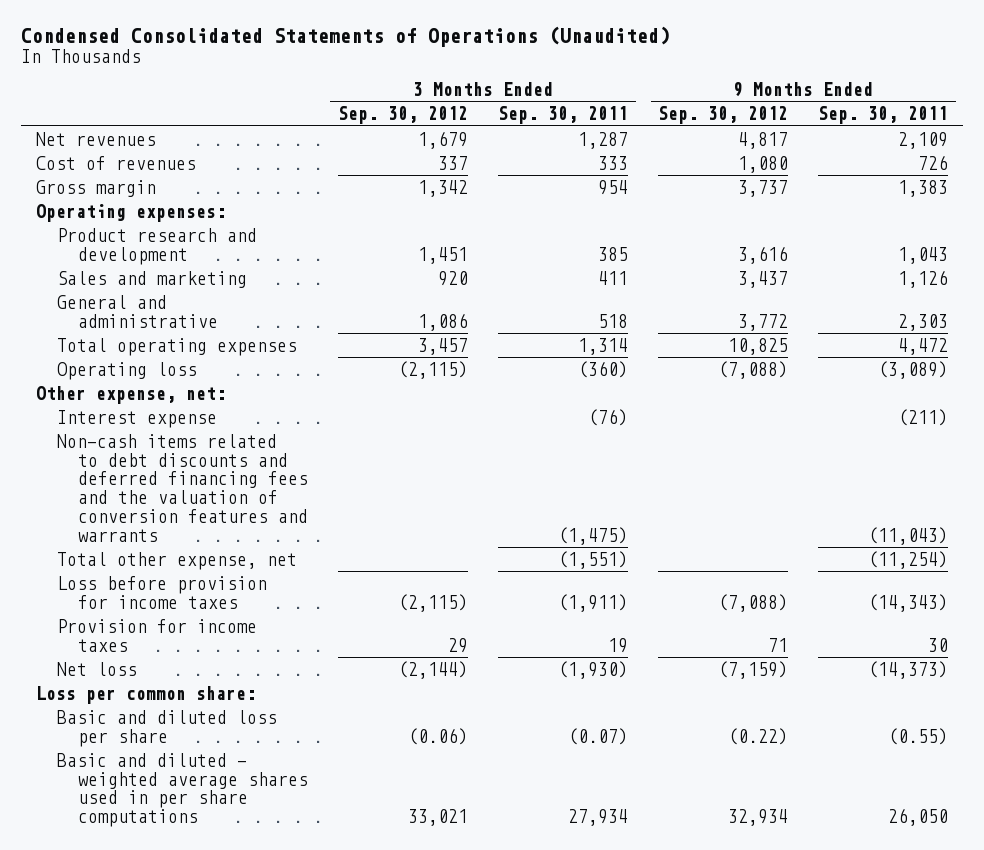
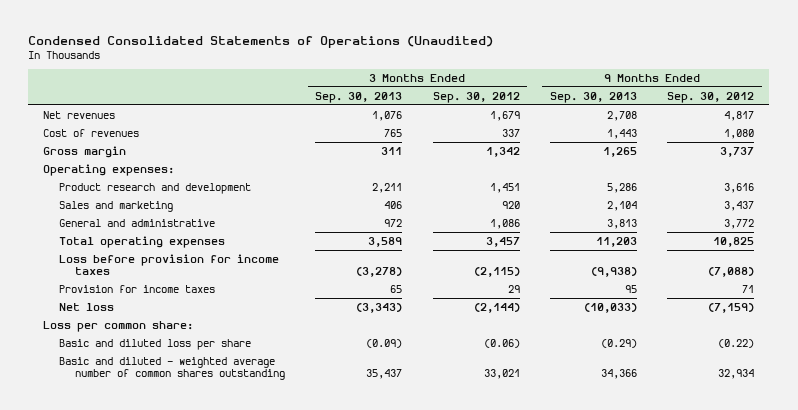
- | 3 Months Ended Sep. 30, 2012 | 3 Months Ended Sep. 30, 2011 | 9 Months Ended Sep. 30, 2012 | 9 Months Ended Sep. 30, 2011
+ | 3 Months Ended Sep. 30, 2013 | 3 Months Ended Sep. 30, 2012 | 9 Months Ended Sep. 30, 2013 | 9 Months Ended Sep. 30, 2012
- Operating loss | (2,115) | (360) | (7,088) | (3,089)
- Other expense, net:
- Interest expense | | (76) | | (211)
- Non-cash items related to debt discounts and deferred financing fees and the valuation of conversion features and warrants | | (1,475) | | (11,043)
- Total other expense, net | | (1,551) | | (11,254)
- Basic and diluted - weighted average shares used in per share computations | 33,021 | 27,934 | 32,934 | 26,050
+ Basic and diluted - weighted average number of common shares outstanding | 35,437 | 33,021 | 34,366 | 32,934

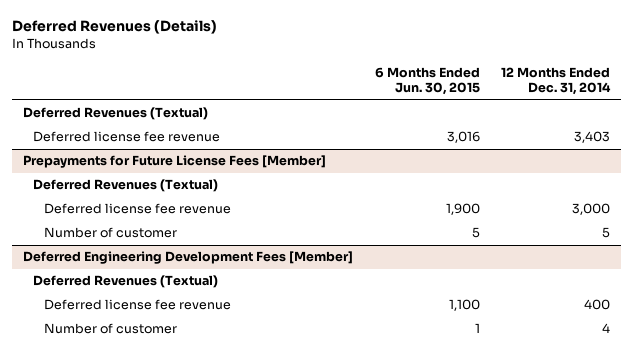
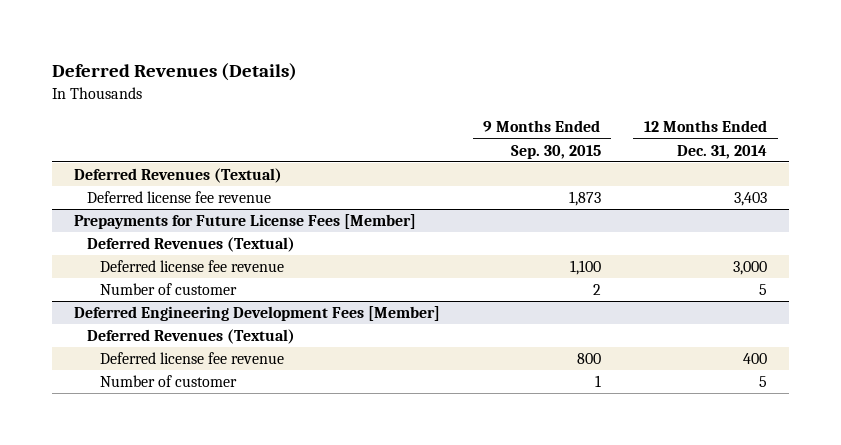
- | 6 Months Ended Jun. 30, 2015 | 12 Months Ended Dec. 31, 2014
+ | 9 Months Ended Sep. 30, 2015 | 12 Months Ended Dec. 31, 2014
@ Deferred Engineering Development Fees [Member]
- Number of customer | 1 | 4
+ Number of customer | 1 | 5

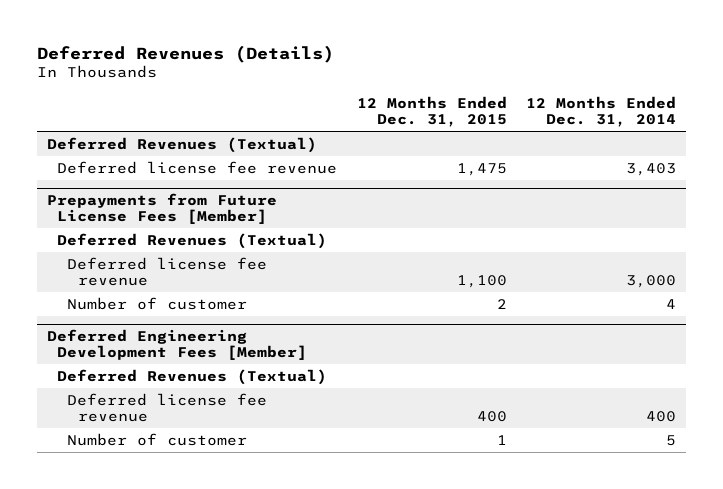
- | 9 Months Ended Sep. 30, 2015 | 12 Months Ended Dec. 31, 2014
+ | 12 Months Ended Dec. 31, 2015 | 12 Months Ended Dec. 31, 2014
- Prepayments for Future License Fees [Member]
+ Prepayments from Future License Fees [Member]
- Number of customer | 2 | 5
+ Number of customer | 2 | 4

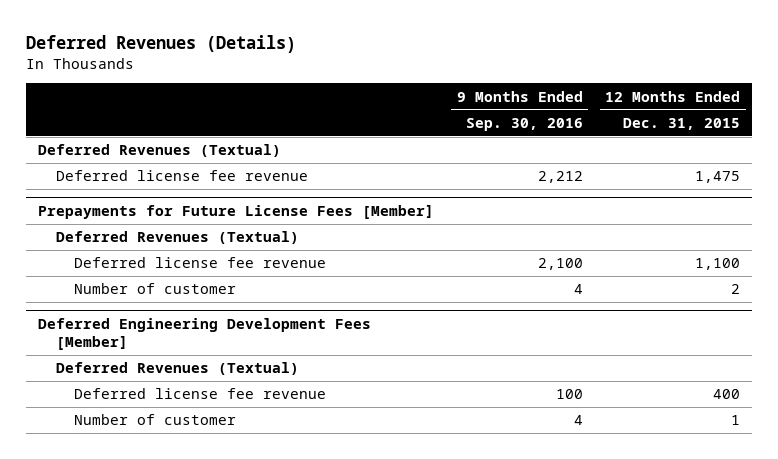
- | 12 Months Ended Dec. 31, 2015 | 12 Months Ended Dec. 31, 2014
+ | 9 Months Ended Sep. 30, 2016 | 12 Months Ended Dec. 31, 2015
- Prepayments from Future License Fees [Member]
+ Prepayments for Future License Fees [Member]

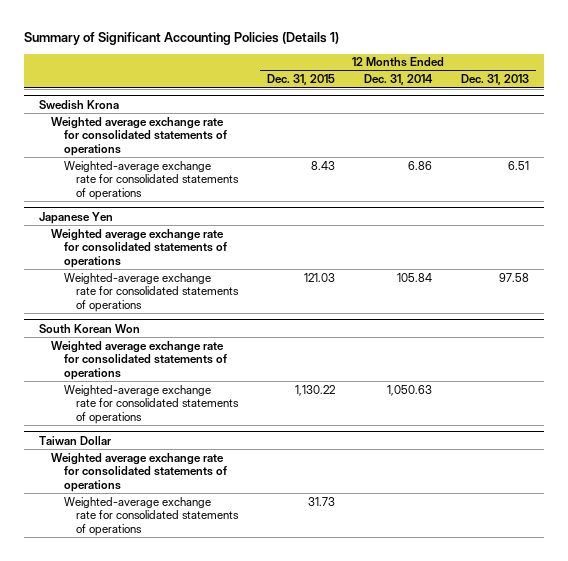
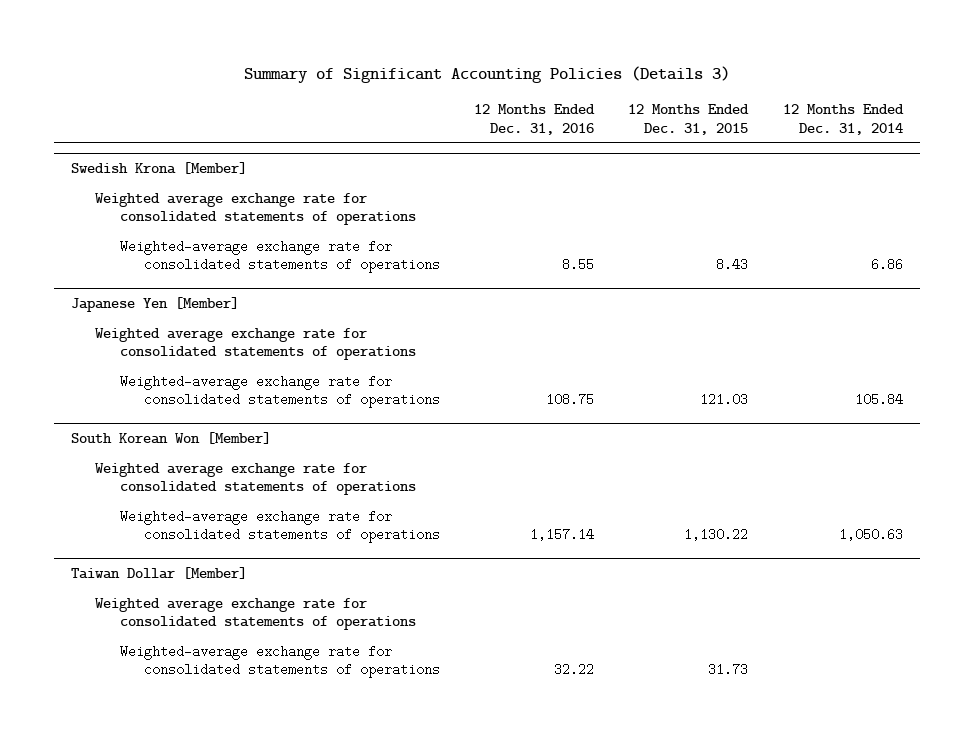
- Summary of Significant Accounting Policies (Details 1)
+ Summary of Significant Accounting Policies (Details 3)
- | 12 Months Ended Dec. 31, 2015 | 12 Months Ended Dec. 31, 2014 | 12 Months Ended Dec. 31, 2013
+ | 12 Months Ended Dec. 31, 2016 | 12 Months Ended Dec. 31, 2015 | 12 Months Ended Dec. 31, 2014
- Swedish Krona
+ Swedish Krona [Member]
- Japanese Yen
+ Japanese Yen [Member]
- South Korean Won
+ South Korean Won [Member]
- Taiwan Dollar
+ Taiwan Dollar [Member]

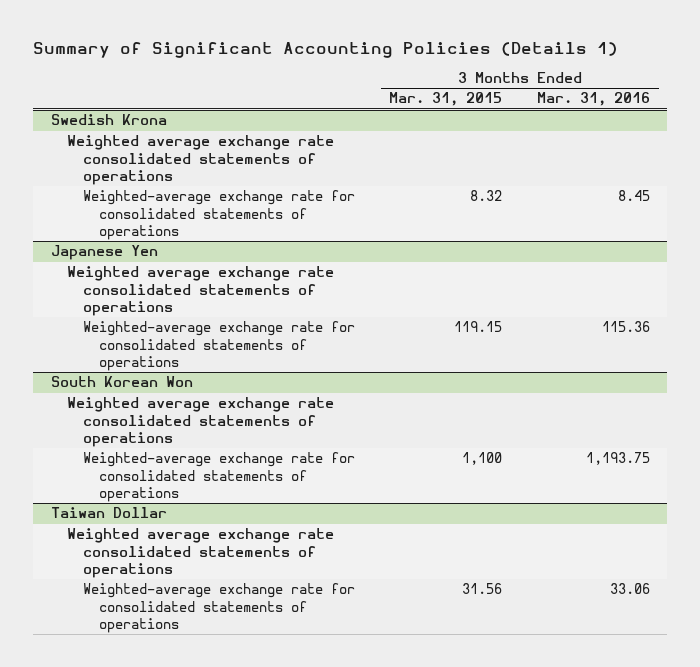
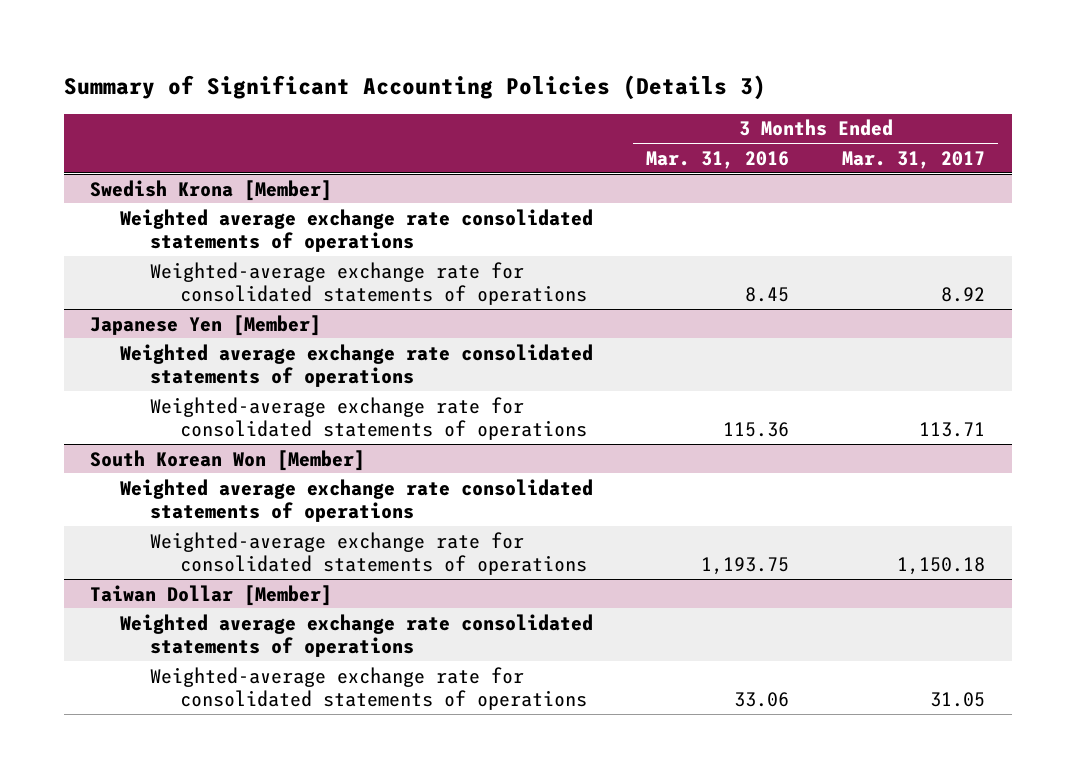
- Summary of Significant Accounting Policies (Details 1)
+ Summary of Significant Accounting Policies (Details 3)
- | 3 Months Ended Mar. 31, 2015 | 3 Months Ended Mar. 31, 2016
+ | 3 Months Ended Mar. 31, 2016 | 3 Months Ended Mar. 31, 2017
- Swedish Krona
+ Swedish Krona [Member]
- Japanese Yen
+ Japanese Yen [Member]
- South Korean Won
+ South Korean Won [Member]
- Taiwan Dollar
+ Taiwan Dollar [Member]

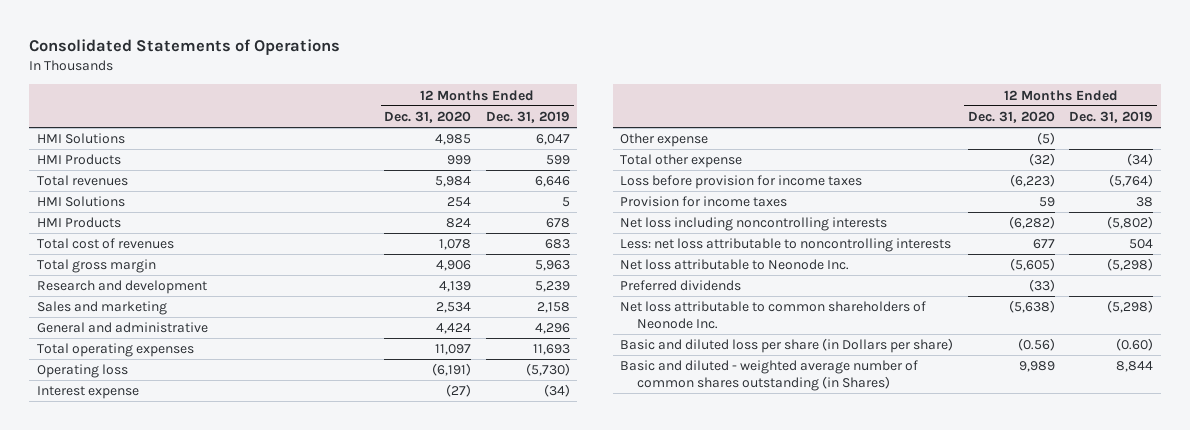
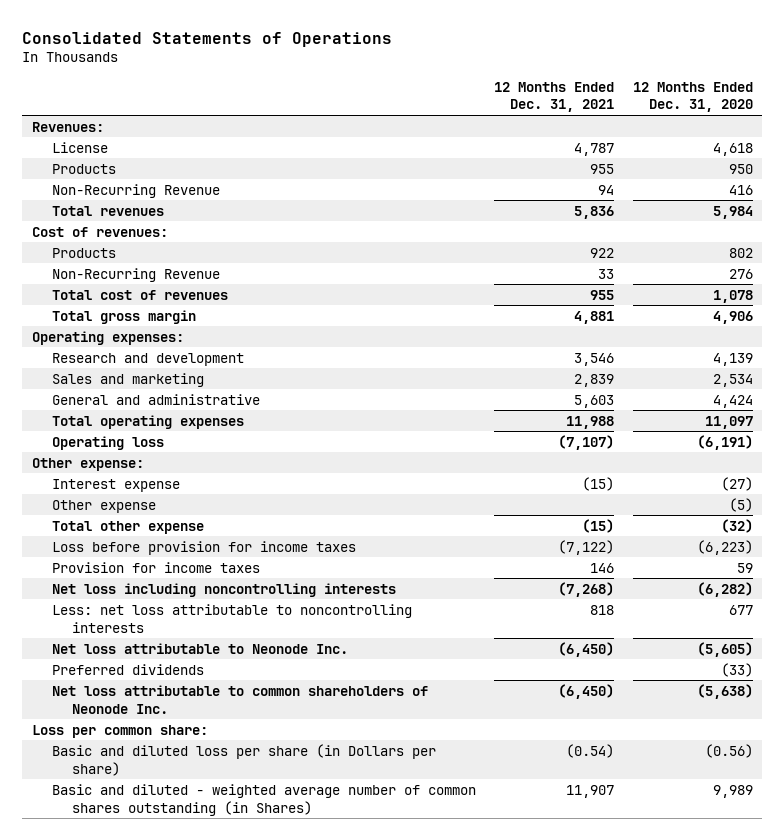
- | 12 Months Ended Dec. 31, 2020 | 12 Months Ended Dec. 31, 2019
+ | 12 Months Ended Dec. 31, 2021 | 12 Months Ended Dec. 31, 2020
- HMI Solutions | 4,985 | 6,047
- HMI Products | 999 | 599
+ Revenues:
+ License | 4,787 | 4,618
+ Products | 955 | 950
+ Non-Recurring Revenue | 94 | 416
- HMI Solutions | 254 | 5
- HMI Products | 824 | 678
+ Cost of revenues:
+ Products | 922 | 802
+ Non-Recurring Revenue | 33 | 276
+ Operating expenses:
+ Other expense:
+ Loss per common share:

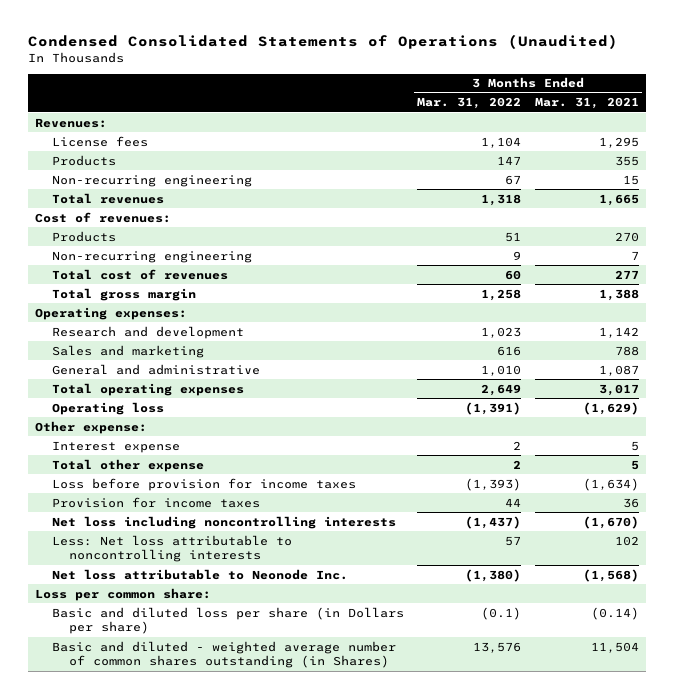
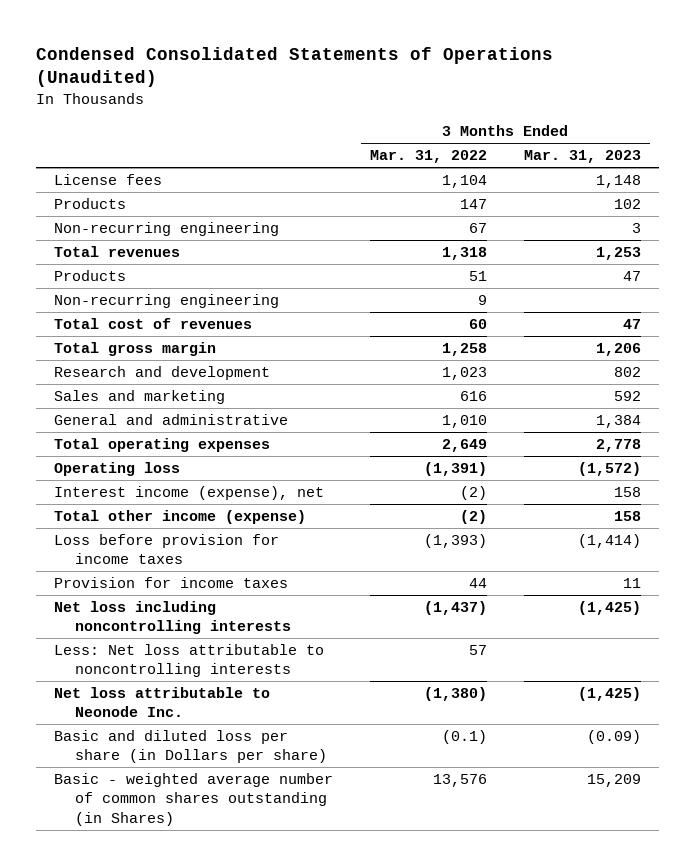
- | 3 Months Ended Mar. 31, 2022 | 3 Months Ended Mar. 31, 2021
+ | 3 Months Ended Mar. 31, 2022 | 3 Months Ended Mar. 31, 2023
- Revenues:
- Cost of revenues:
- Operating expenses:
- Other expense:
- Interest expense | 2 | 5
- Total other expense | 2 | 5
+ Interest income (expense), net | (2) | 158
+ Total other income (expense) | (2) | 158
- Loss per common share:
- Basic and diluted - weighted average number of common shares outstanding (in Shares) | 13,576 | 11,504
+ Basic - weighted average number of common shares outstanding (in Shares) | 13,576 | 15,209

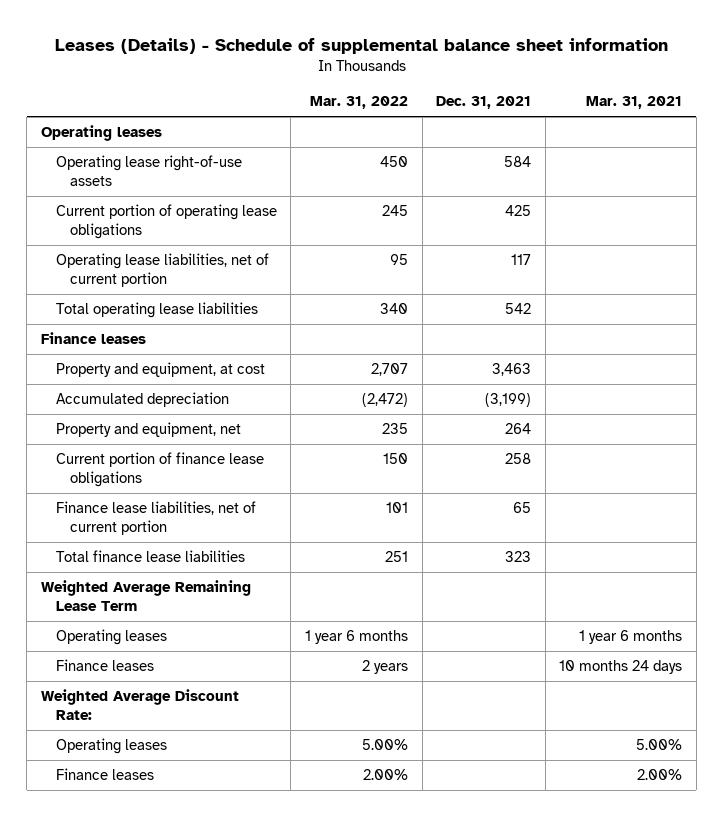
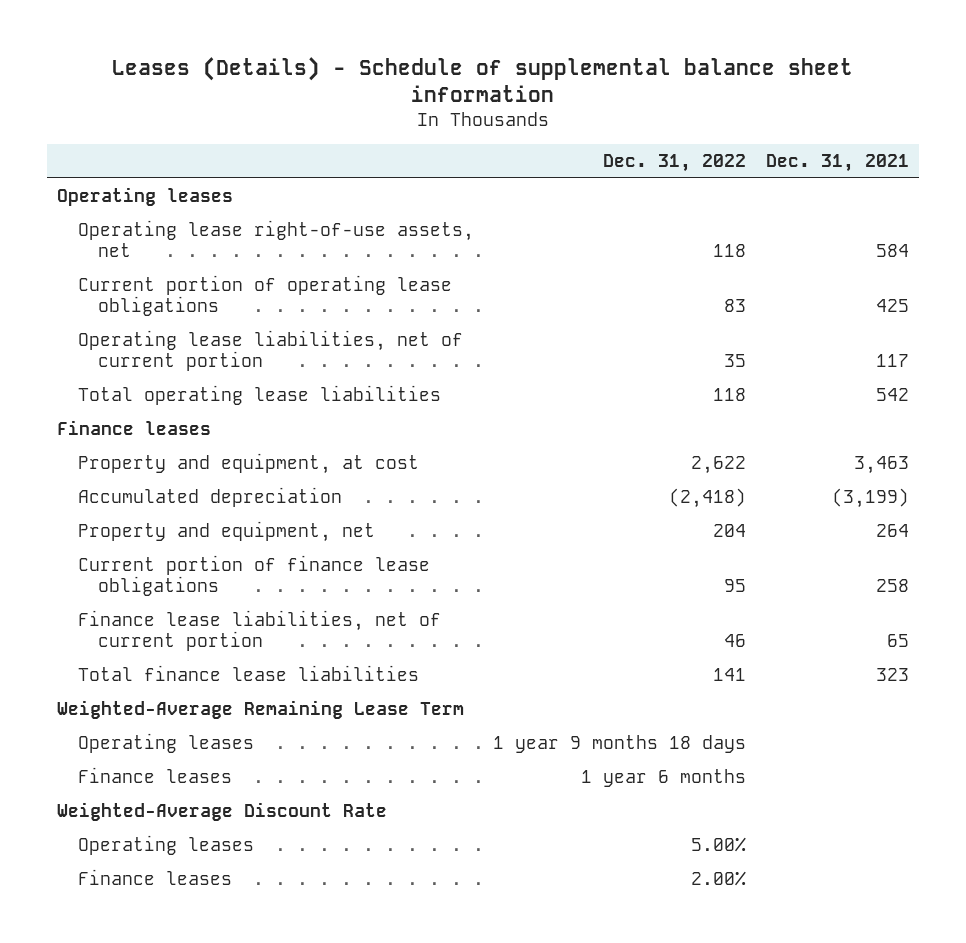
- | Mar. 31, 2022 | Dec. 31, 2021 | Mar. 31, 2021
+ | Dec. 31, 2022 | Dec. 31, 2021
- Operating lease right-of-use assets | 450 | 584 |
+ Operating lease right-of-use assets, net | 118 | 584
- Weighted Average Remaining Lease Term
+ Weighted-Average Remaining Lease Term
- Weighted Average Discount Rate:
+ Weighted-Average Discount Rate

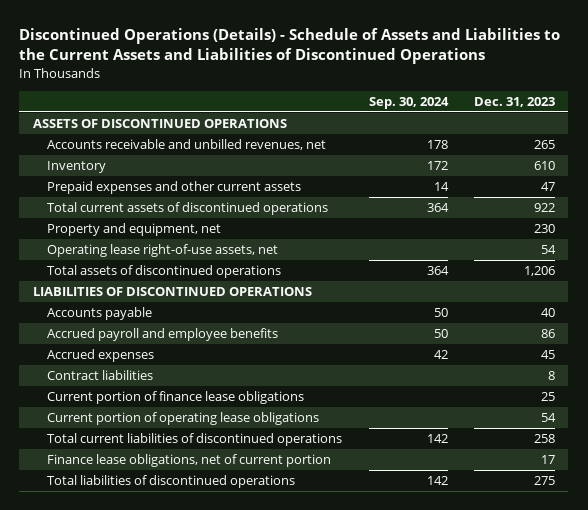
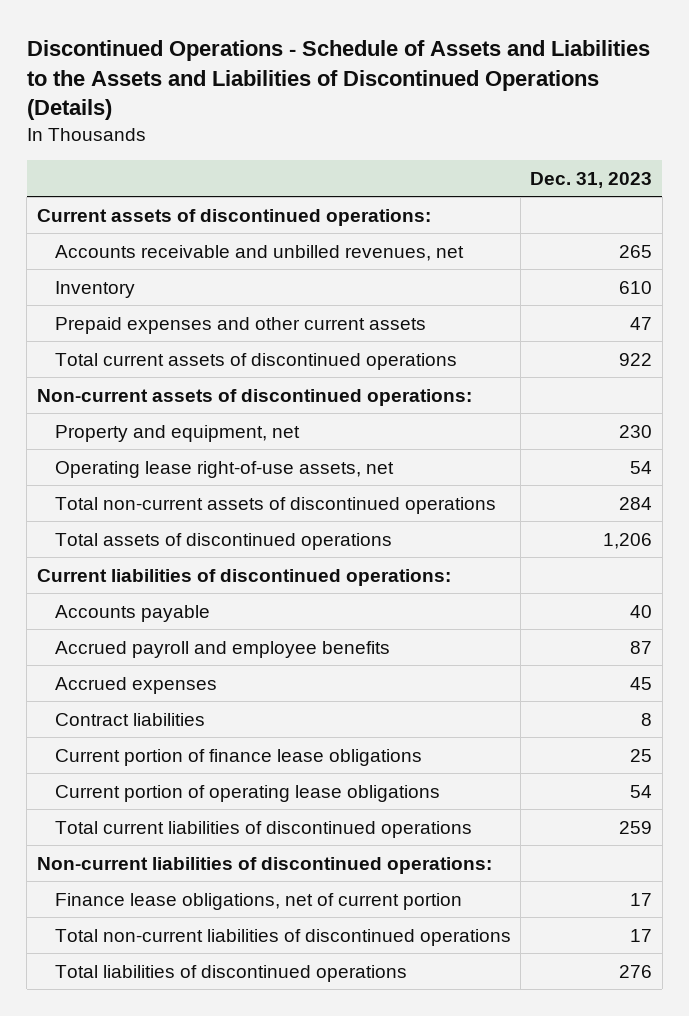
- Discontinued Operations (Details) - Schedule of Assets and Liabilities to the Current Assets and Liabilities of Discontinued Operations
+ Discontinued Operations - Schedule of Assets and Liabilities to the Assets and Liabilities of Discontinued Operations (Details)
- | Sep. 30, 2024 | Dec. 31, 2023
+ | Dec. 31, 2023
- ASSETS OF DISCONTINUED OPERATIONS
+ Current assets of discontinued operations:
+ Non-current assets of discontinued operations:
+ Total non-current assets of discontinued operations | 284
- LIABILITIES OF DISCONTINUED OPERATIONS
+ Current liabilities of discontinued operations:
- Accrued payroll and employee benefits | 50 | 86
+ Accrued payroll and employee benefits | 87
- Total current liabilities of discontinued operations | 142 | 258
+ Total current liabilities of discontinued operations | 259
+ Non-current liabilities of discontinued operations:
- Total liabilities of discontinued operations | 142 | 275
+ Total non-current liabilities of discontinued operations | 17
+ Total liabilities of discontinued operations | 276

